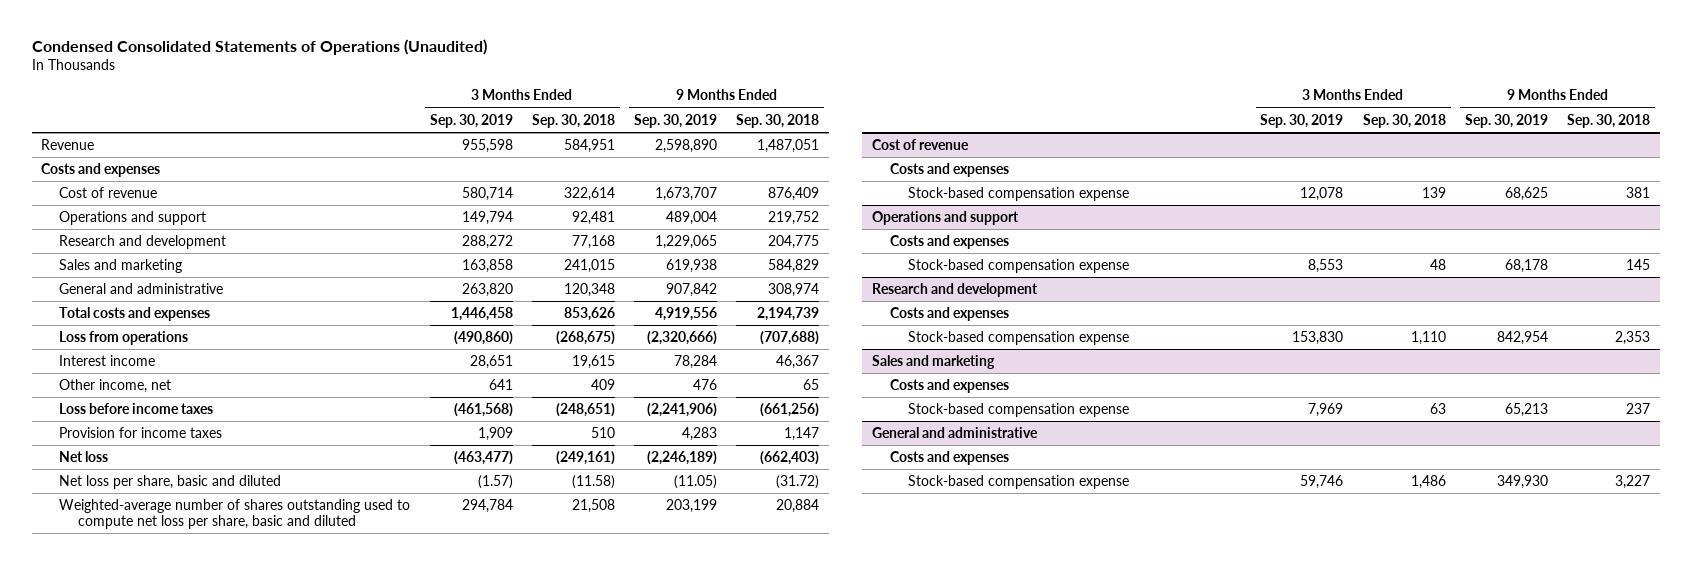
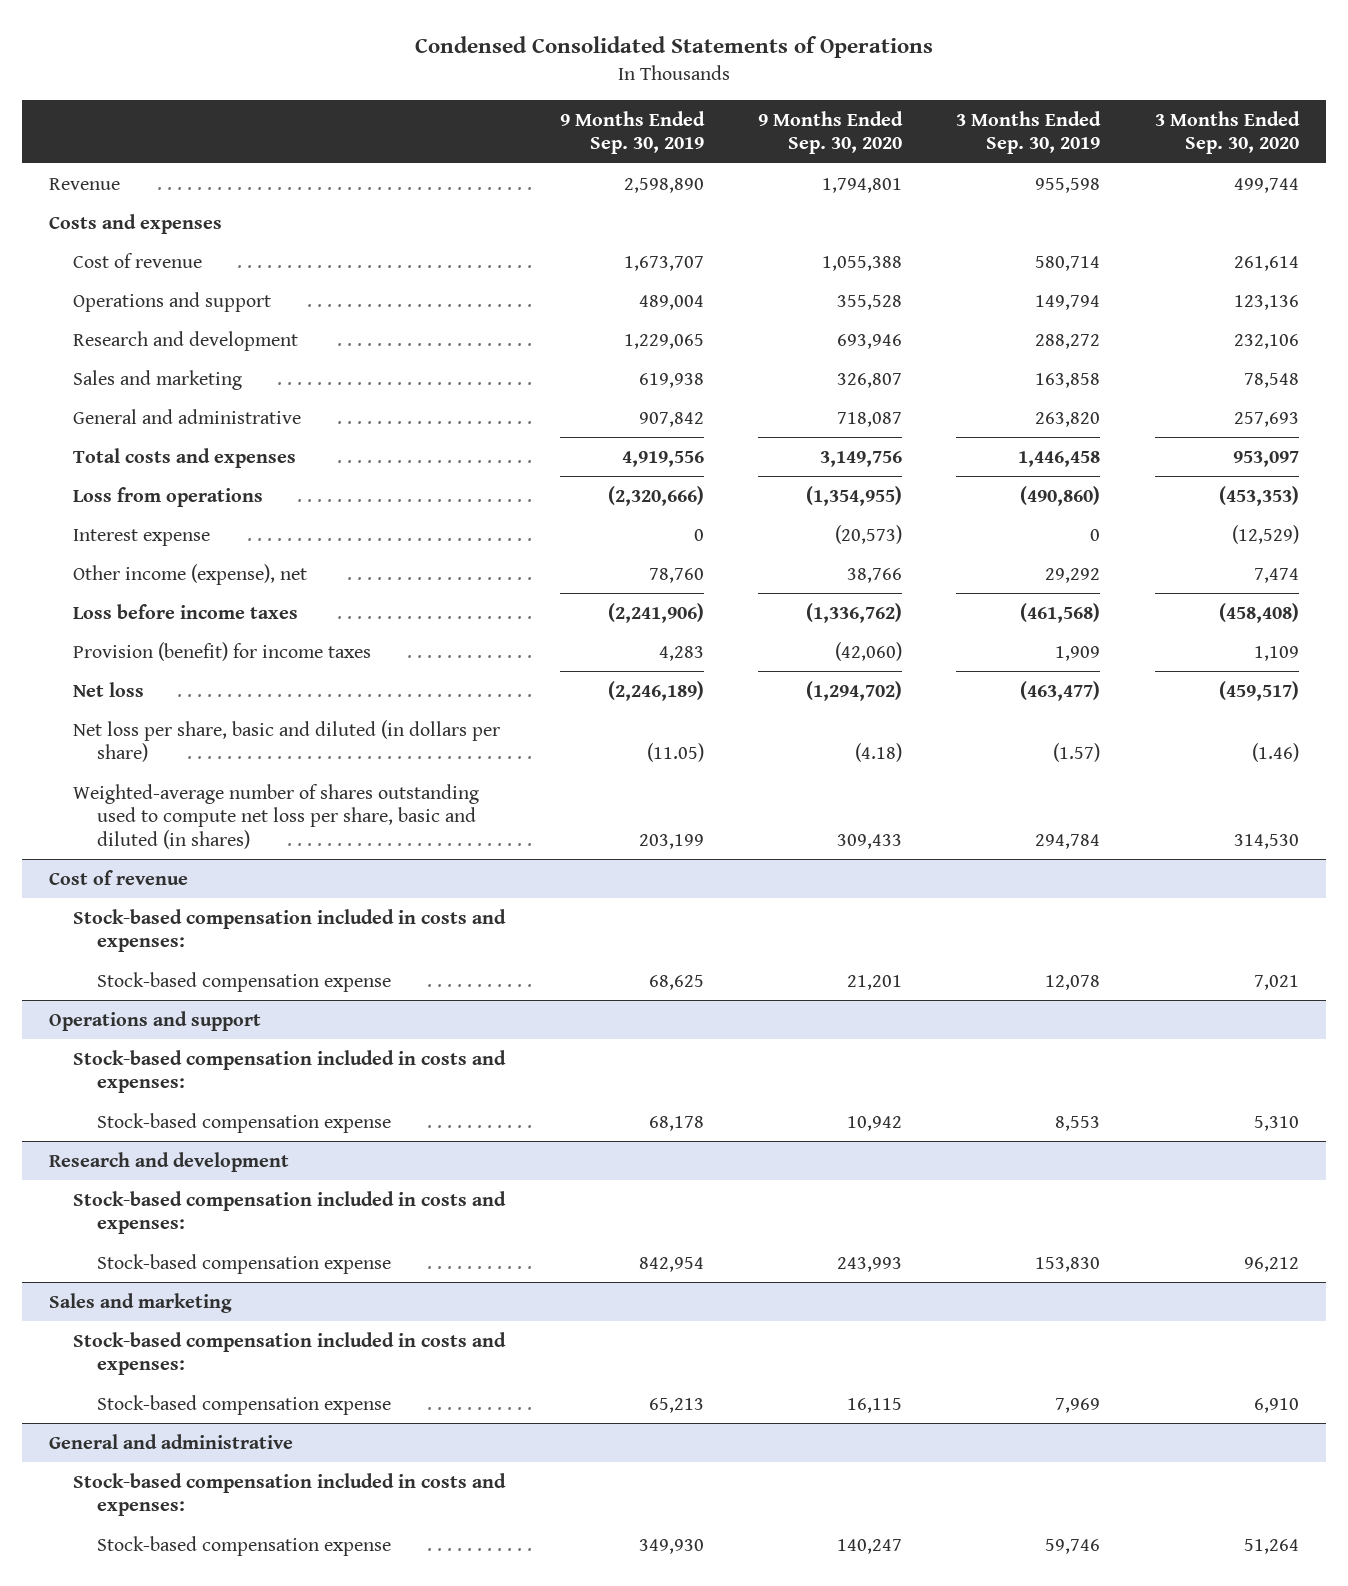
- Condensed Consolidated Statements of Operations (Unaudited)
+ Condensed Consolidated Statements of Operations
- | 3 Months Ended Sep. 30, 2019 | 3 Months Ended Sep. 30, 2018 | 9 Months Ended Sep. 30, 2019 | 9 Months Ended Sep. 30, 2018
+ | 9 Months Ended Sep. 30, 2019 | 9 Months Ended Sep. 30, 2020 | 3 Months Ended Sep. 30, 2019 | 3 Months Ended Sep. 30, 2020
- Interest income | 28,651 | 19,615 | 78,284 | 46,367
- Other income, net | 641 | 409 | 476 | 65
+ Interest expense | 0 | (20,573) | 0 | (12,529)
+ Other income (expense), net | 78,760 | 38,766 | 29,292 | 7,474
- Provision for income taxes | 1,909 | 510 | 4,283 | 1,147
+ Provision (benefit) for income taxes | 4,283 | (42,060) | 1,909 | 1,109
- Net loss per share, basic and diluted | (1.57) | (11.58) | (11.05) | (31.72)
- Weighted-average number of shares outstanding used to compute net loss per share, basic and diluted | 294,784 | 21,508 | 203,199 | 20,884
+ Net loss per share, basic and diluted (in dollars per share) | (11.05) | (4.18) | (1.57) | (1.46)
+ Weighted-average number of shares outstanding used to compute net loss per share, basic and diluted (in shares) | 203,199 | 309,433 | 294,784 | 314,530
@ Cost of revenue
- Costs and expenses
+ Stock-based compensation included in costs and expenses:
@ Operations and support
- Costs and expenses
+ Stock-based compensation included in costs and expenses:
@ Research and development
- Costs and expenses
+ Stock-based compensation included in costs and expenses:
@ Sales and marketing
- Costs and expenses
+ Stock-based compensation included in costs and expenses:
@ General and administrative
- Costs and expenses
+ Stock-based compensation included in costs and expenses:

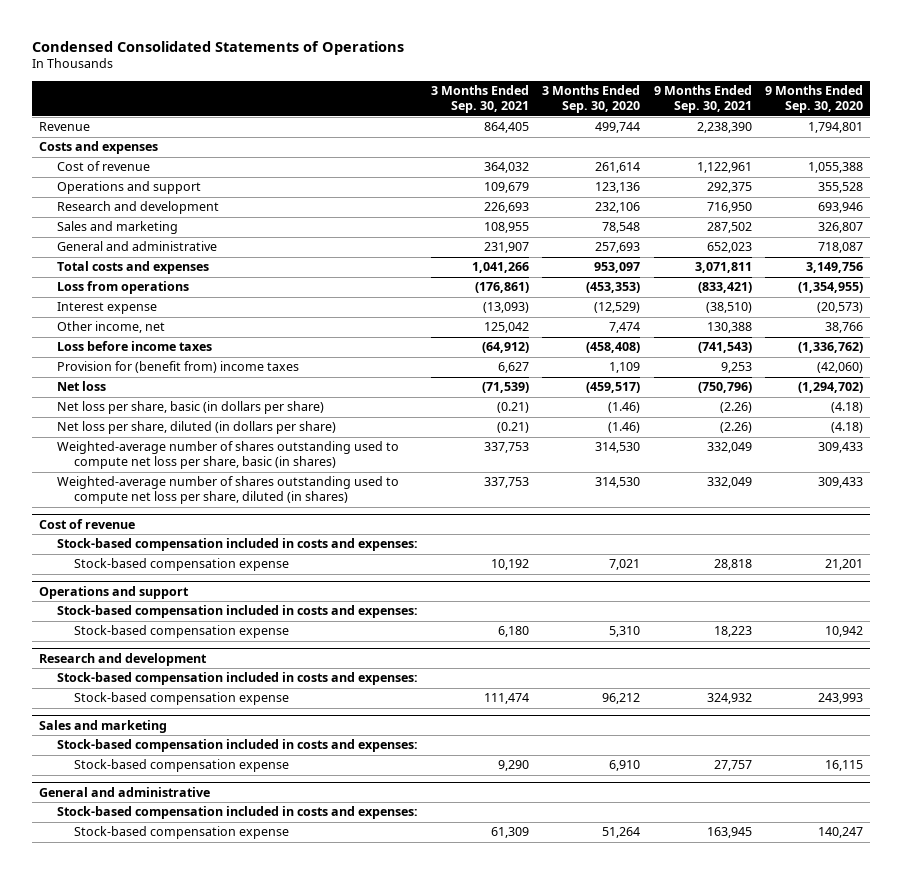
- | 9 Months Ended Sep. 30, 2019 | 9 Months Ended Sep. 30, 2020 | 3 Months Ended Sep. 30, 2019 | 3 Months Ended Sep. 30, 2020
+ | 3 Months Ended Sep. 30, 2021 | 3 Months Ended Sep. 30, 2020 | 9 Months Ended Sep. 30, 2021 | 9 Months Ended Sep. 30, 2020
- Other income (expense), net | 78,760 | 38,766 | 29,292 | 7,474
+ Other income, net | 125,042 | 7,474 | 130,388 | 38,766
- Provision (benefit) for income taxes | 4,283 | (42,060) | 1,909 | 1,109
+ Provision for (benefit from) income taxes | 6,627 | 1,109 | 9,253 | (42,060)
- Net loss per share, basic and diluted (in dollars per share) | (11.05) | (4.18) | (1.57) | (1.46)
- Weighted-average number of shares outstanding used to compute net loss per share, basic and diluted (in shares) | 203,199 | 309,433 | 294,784 | 314,530
+ Net loss per share, basic (in dollars per share) | (0.21) | (1.46) | (2.26) | (4.18)
+ Net loss per share, diluted (in dollars per share) | (0.21) | (1.46) | (2.26) | (4.18)
+ Weighted-average number of shares outstanding used to compute net loss per share, basic (in shares) | 337,753 | 314,530 | 332,049 | 309,433
+ Weighted-average number of shares outstanding used to compute net loss per share, diluted (in shares) | 337,753 | 314,530 | 332,049 | 309,433

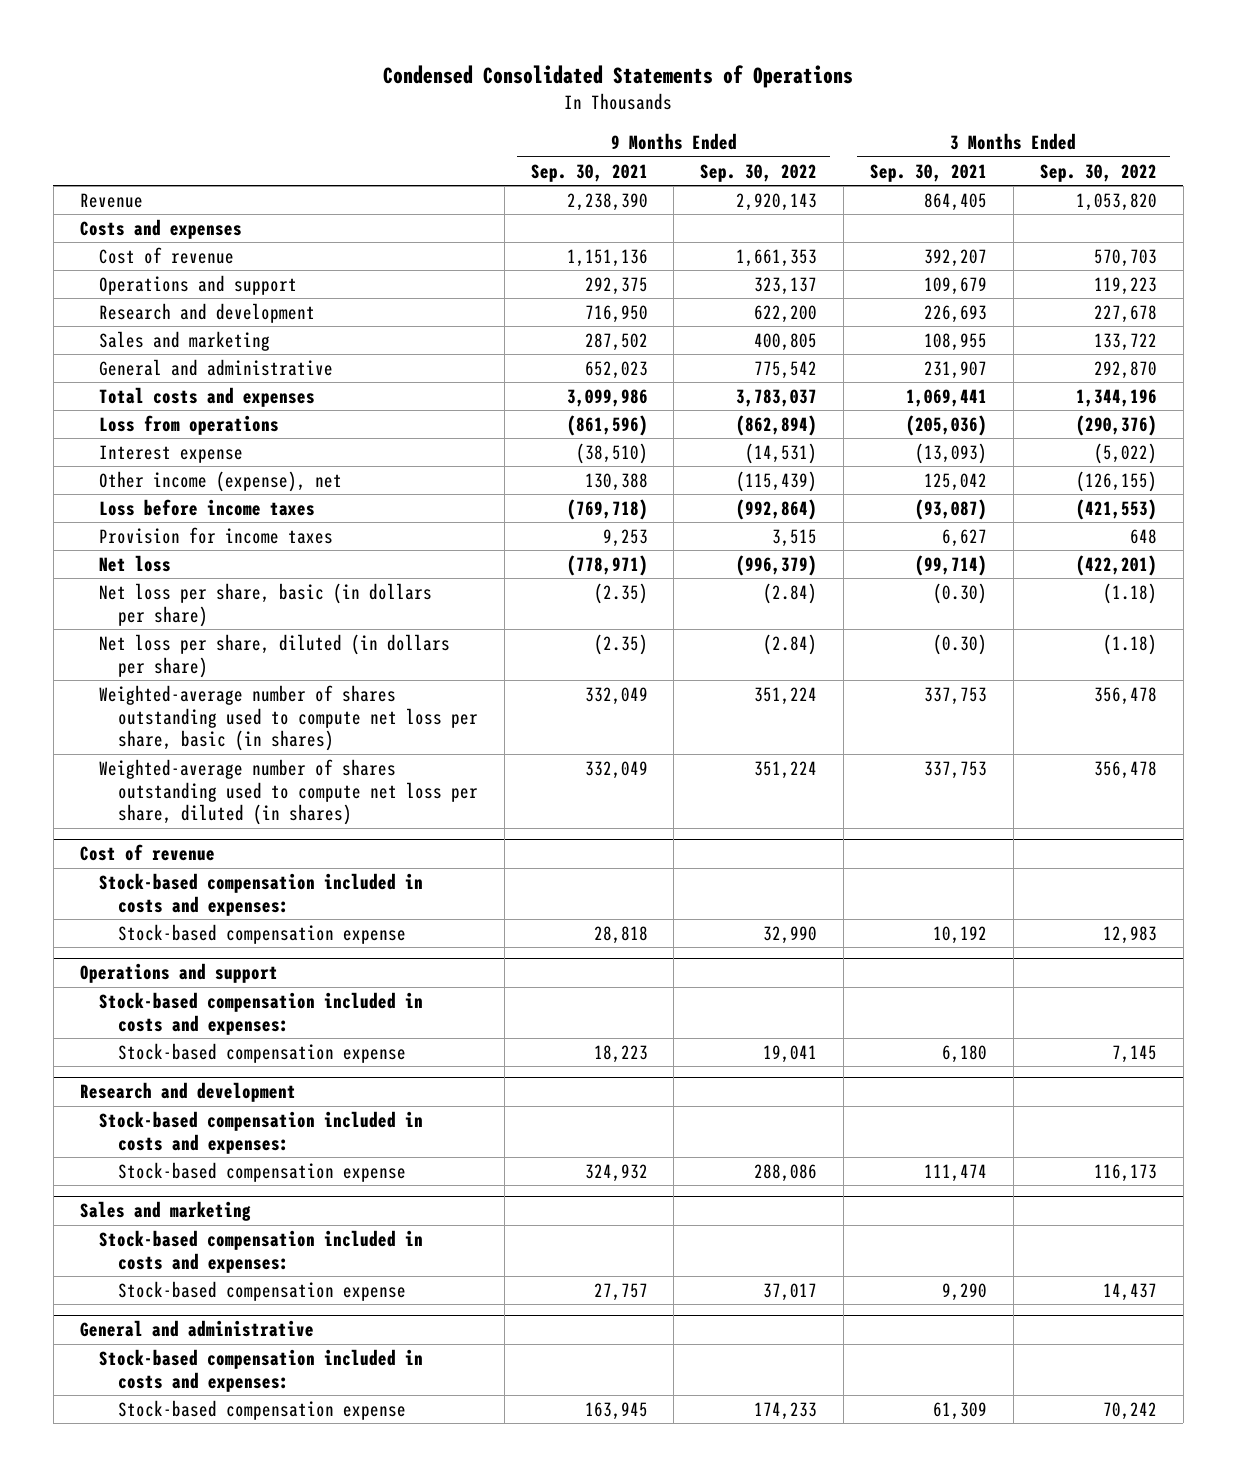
- | 3 Months Ended Sep. 30, 2021 | 3 Months Ended Sep. 30, 2020 | 9 Months Ended Sep. 30, 2021 | 9 Months Ended Sep. 30, 2020
+ | 9 Months Ended Sep. 30, 2021 | 9 Months Ended Sep. 30, 2022 | 3 Months Ended Sep. 30, 2021 | 3 Months Ended Sep. 30, 2022
- Cost of revenue | 364,032 | 261,614 | 1,122,961 | 1,055,388
+ Cost of revenue | 1,151,136 | 1,661,353 | 392,207 | 570,703
- Total costs and expenses | 1,041,266 | 953,097 | 3,071,811 | 3,149,756
- Loss from operations | (176,861) | (453,353) | (833,421) | (1,354,955)
+ Total costs and expenses | 3,099,986 | 3,783,037 | 1,069,441 | 1,344,196
+ Loss from operations | (861,596) | (862,894) | (205,036) | (290,376)
- Other income, net | 125,042 | 7,474 | 130,388 | 38,766
- Loss before income taxes | (64,912) | (458,408) | (741,543) | (1,336,762)
- Provision for (benefit from) income taxes | 6,627 | 1,109 | 9,253 | (42,060)
- Net loss | (71,539) | (459,517) | (750,796) | (1,294,702)
- Net loss per share, basic (in dollars per share) | (0.21) | (1.46) | (2.26) | (4.18)
- Net loss per share, diluted (in dollars per share) | (0.21) | (1.46) | (2.26) | (4.18)
+ Other income (expense), net | 130,388 | (115,439) | 125,042 | (126,155)
+ Loss before income taxes | (769,718) | (992,864) | (93,087) | (421,553)
+ Provision for income taxes | 9,253 | 3,515 | 6,627 | 648
+ Net loss | (778,971) | (996,379) | (99,714) | (422,201)
+ Net loss per share, basic (in dollars per share) | (2.35) | (2.84) | (0.30) | (1.18)
+ Net loss per share, diluted (in dollars per share) | (2.35) | (2.84) | (0.30) | (1.18)

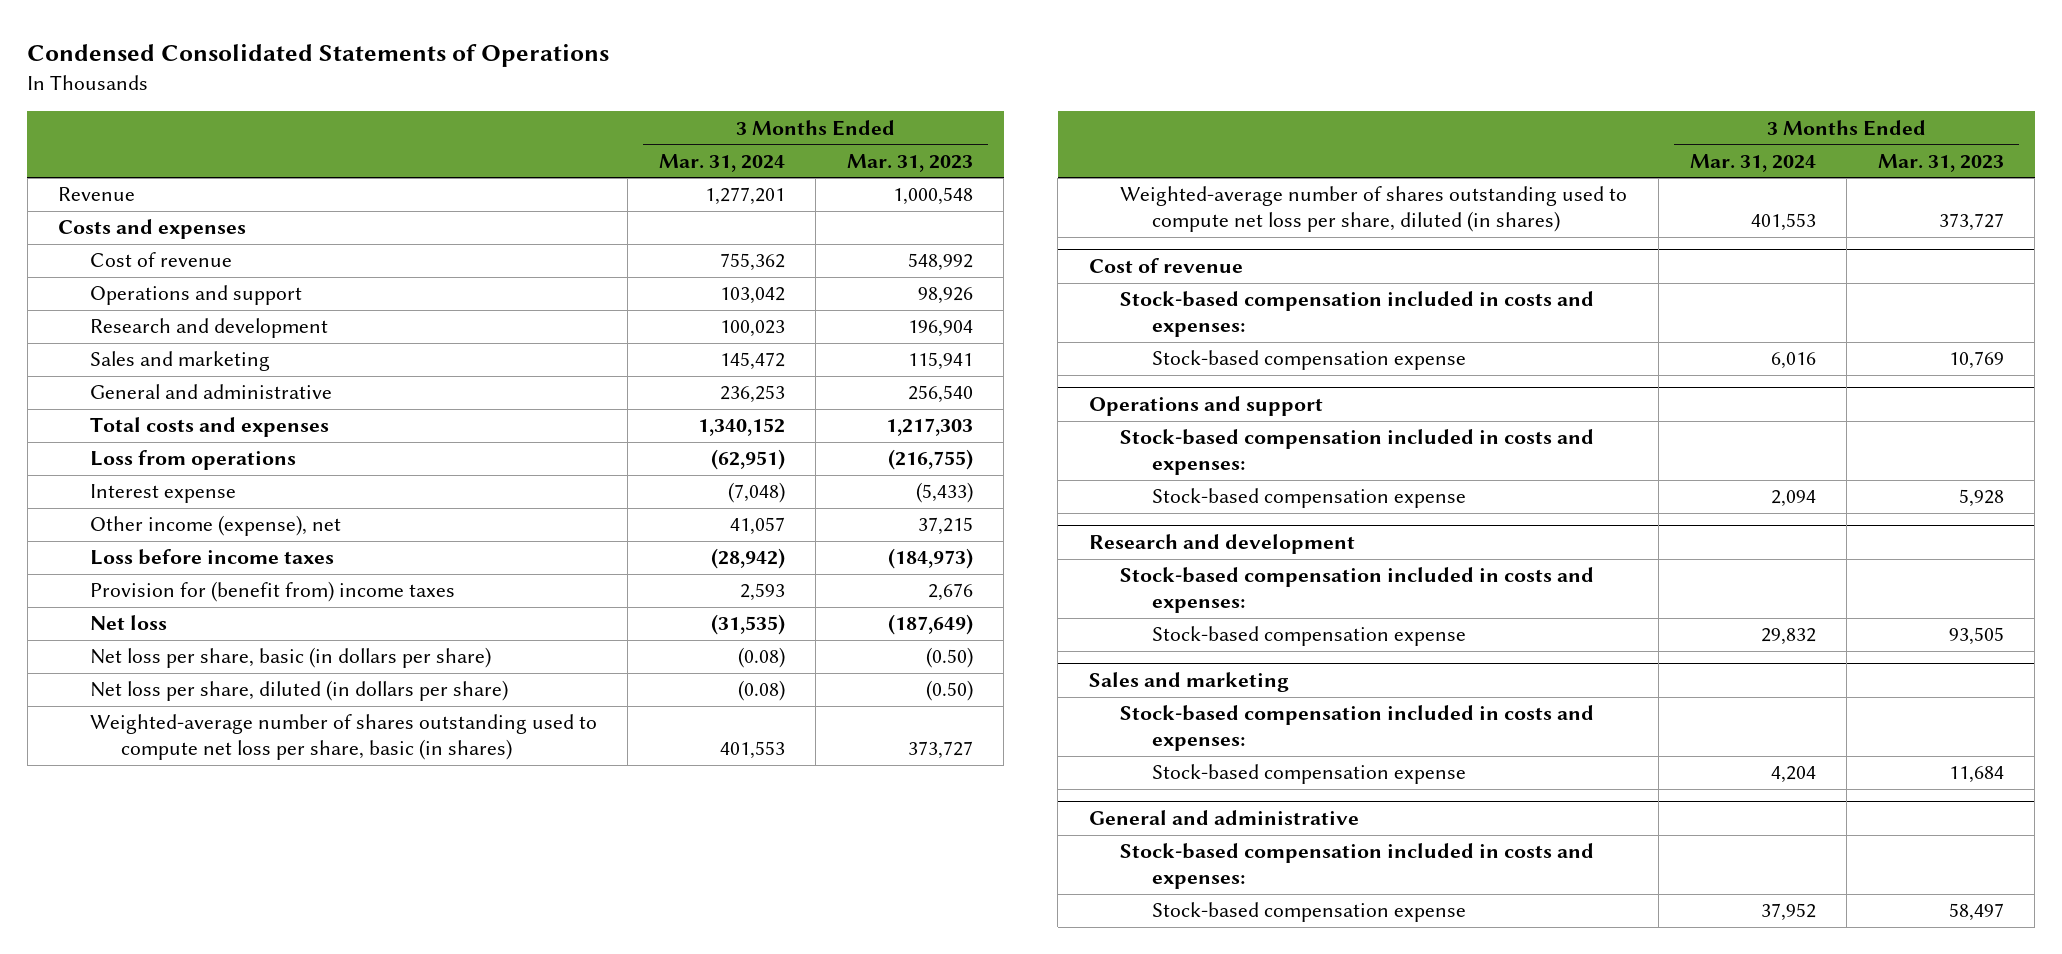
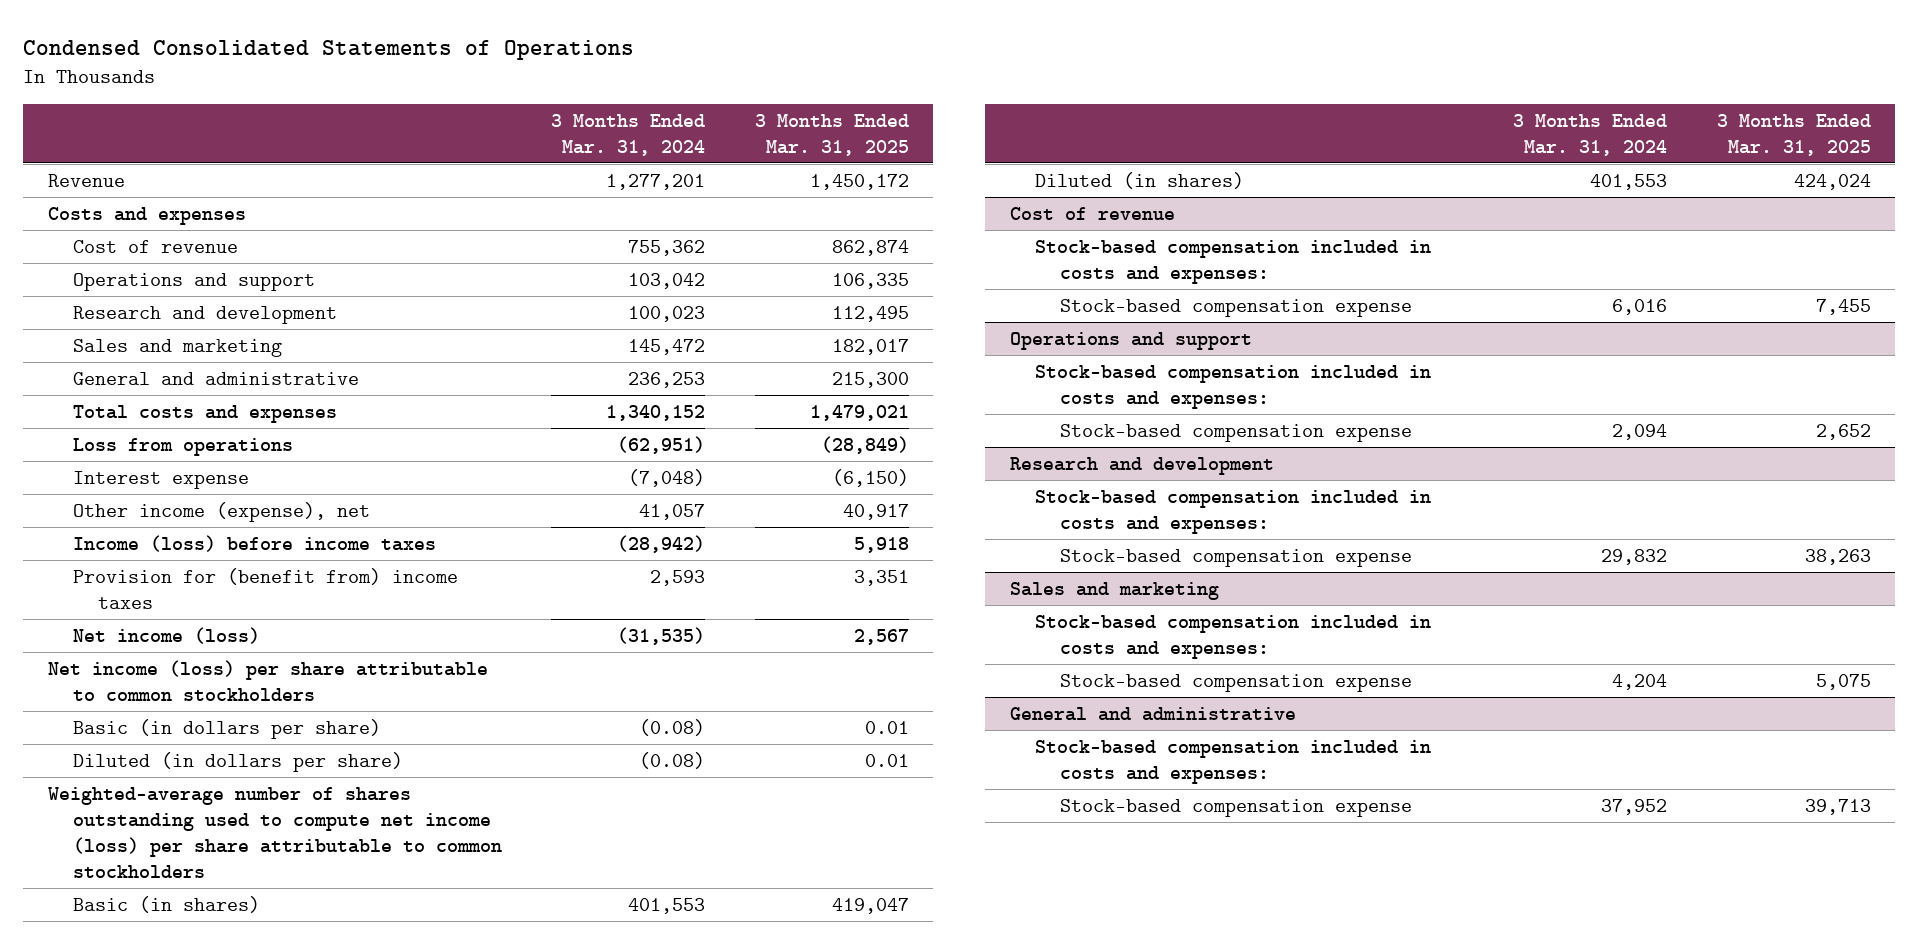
- | 3 Months Ended Mar. 31, 2024 | 3 Months Ended Mar. 31, 2023
+ | 3 Months Ended Mar. 31, 2024 | 3 Months Ended Mar. 31, 2025
- Loss before income taxes | (28,942) | (184,973)
+ Income (loss) before income taxes | (28,942) | 5,918
- Net loss | (31,535) | (187,649)
- Net loss per share, basic (in dollars per share) | (0.08) | (0.50)
- Net loss per share, diluted (in dollars per share) | (0.08) | (0.50)
- Weighted-average number of shares outstanding used to compute net loss per share, basic (in shares) | 401,553 | 373,727
- Weighted-average number of shares outstanding used to compute net loss per share, diluted (in shares) | 401,553 | 373,727
+ Net income (loss) | (31,535) | 2,567
+ Net income (loss) per share attributable to common stockholders
+ Basic (in dollars per share) | (0.08) | 0.01
+ Diluted (in dollars per share) | (0.08) | 0.01
+ Weighted-average number of shares outstanding used to compute net income (loss) per share attributable to common stockholders
+ Basic (in shares) | 401,553 | 419,047
+ Diluted (in shares) | 401,553 | 424,024

